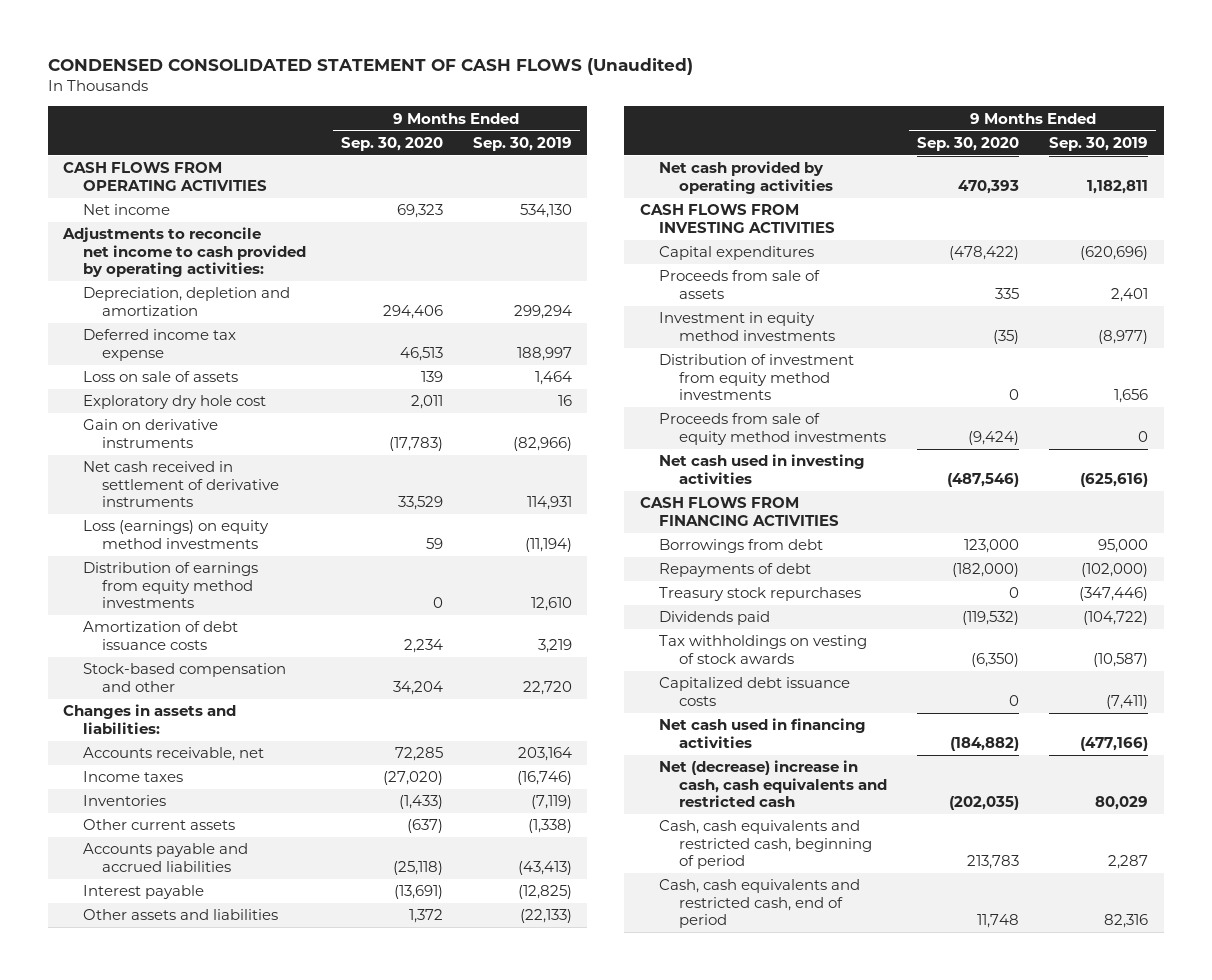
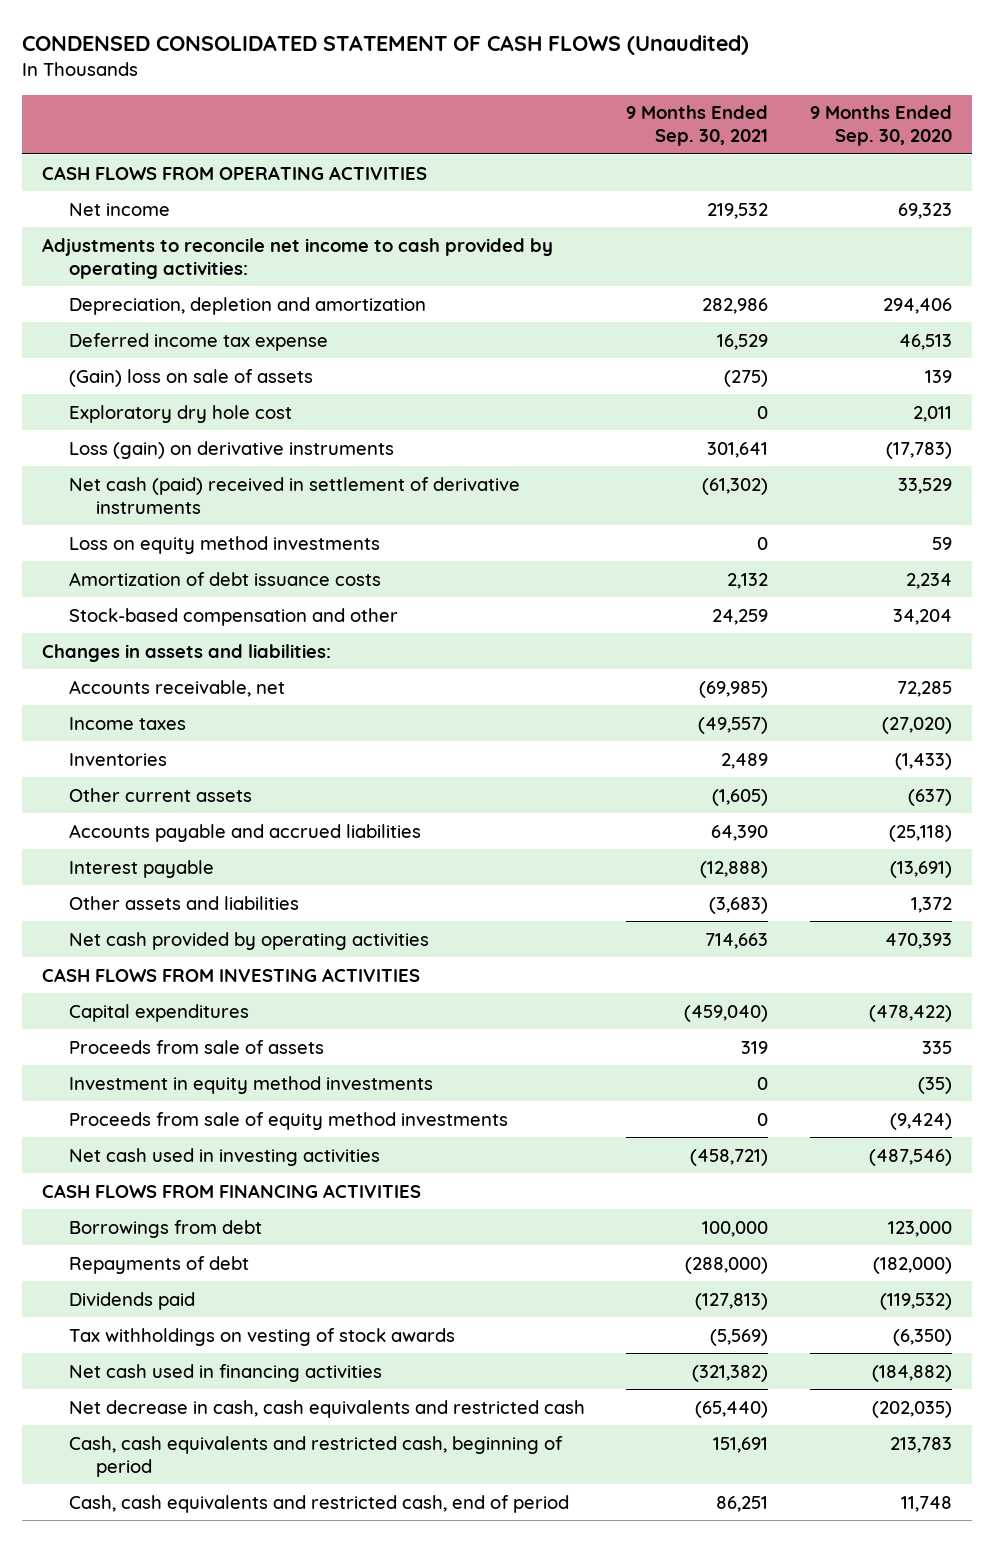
- | 9 Months Ended Sep. 30, 2020 | 9 Months Ended Sep. 30, 2019
+ | 9 Months Ended Sep. 30, 2021 | 9 Months Ended Sep. 30, 2020
- Loss on sale of assets | 139 | 1,464
+ (Gain) loss on sale of assets | (275) | 139
- Gain on derivative instruments | (17,783) | (82,966)
- Net cash received in settlement of derivative instruments | 33,529 | 114,931
- Loss (earnings) on equity method investments | 59 | (11,194)
- Distribution of earnings from equity method investments | 0 | 12,610
+ Loss (gain) on derivative instruments | 301,641 | (17,783)
+ Net cash (paid) received in settlement of derivative instruments | (61,302) | 33,529
+ Loss on equity method investments | 0 | 59
- Distribution of investment from equity method investments | 0 | 1,656
- Treasury stock repurchases | 0 | (347,446)
- Capitalized debt issuance costs | 0 | (7,411)
- Net (decrease) increase in cash, cash equivalents and restricted cash | (202,035) | 80,029
+ Net decrease in cash, cash equivalents and restricted cash | (65,440) | (202,035)

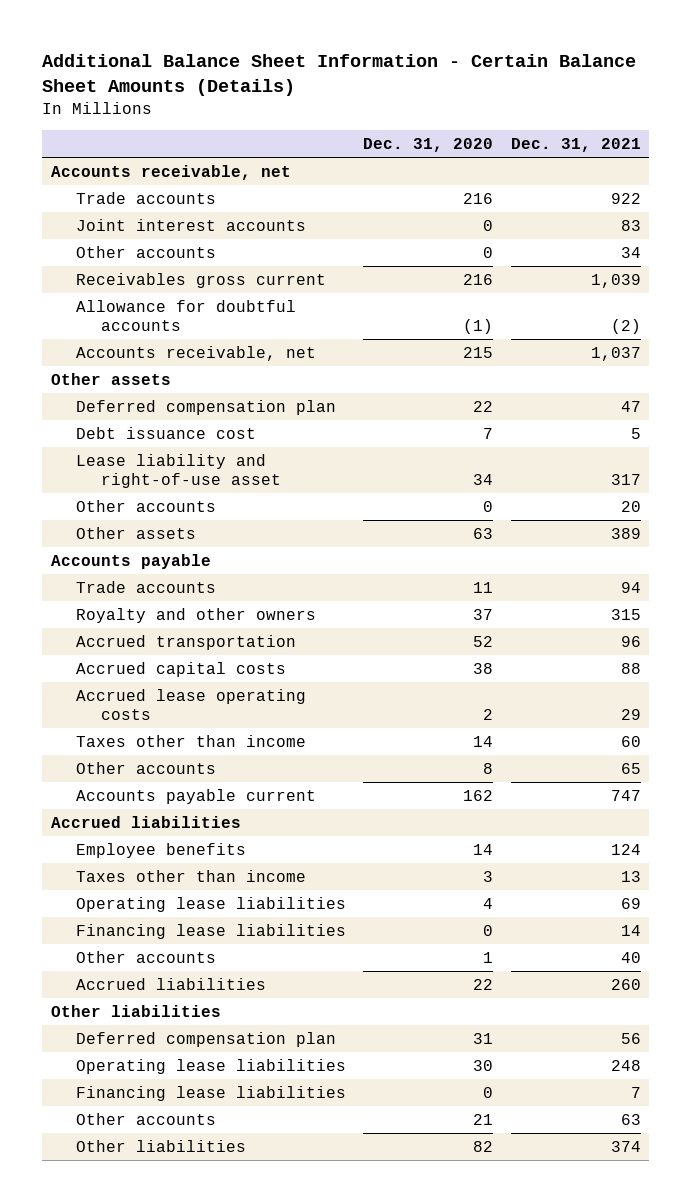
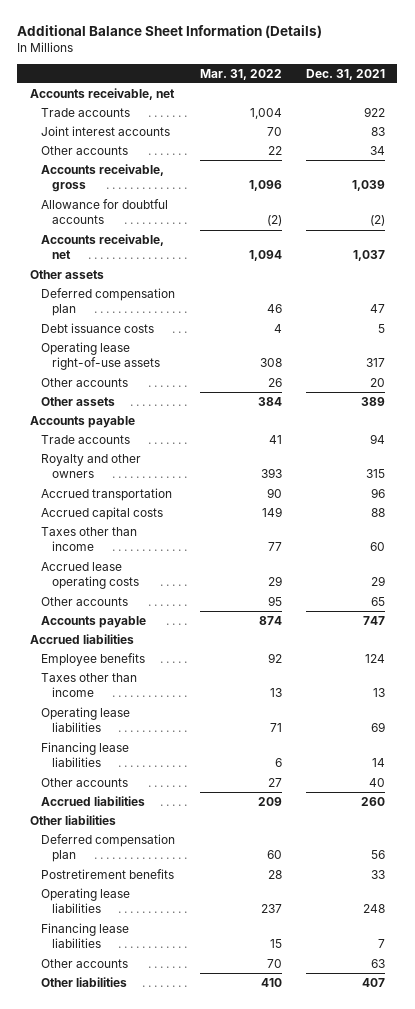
- Additional Balance Sheet Information - Certain Balance Sheet Amounts (Details)
+ Additional Balance Sheet Information (Details)
- | Dec. 31, 2020 | Dec. 31, 2021
+ | Mar. 31, 2022 | Dec. 31, 2021
- Receivables gross current | 216 | 1,039
+ Accounts receivable, gross | 1,096 | 1,039
- Debt issuance cost | 7 | 5
- Lease liability and right-of-use asset | 34 | 317
+ Debt issuance costs | 4 | 5
+ Operating lease right-of-use assets | 308 | 317
moved down: Accrued lease operating costs | 29 | 29
- Accounts payable current | 162 | 747
+ Accounts payable | 874 | 747
+ Postretirement benefits | 28 | 33
- Other liabilities | 82 | 374
+ Other liabilities | 410 | 407

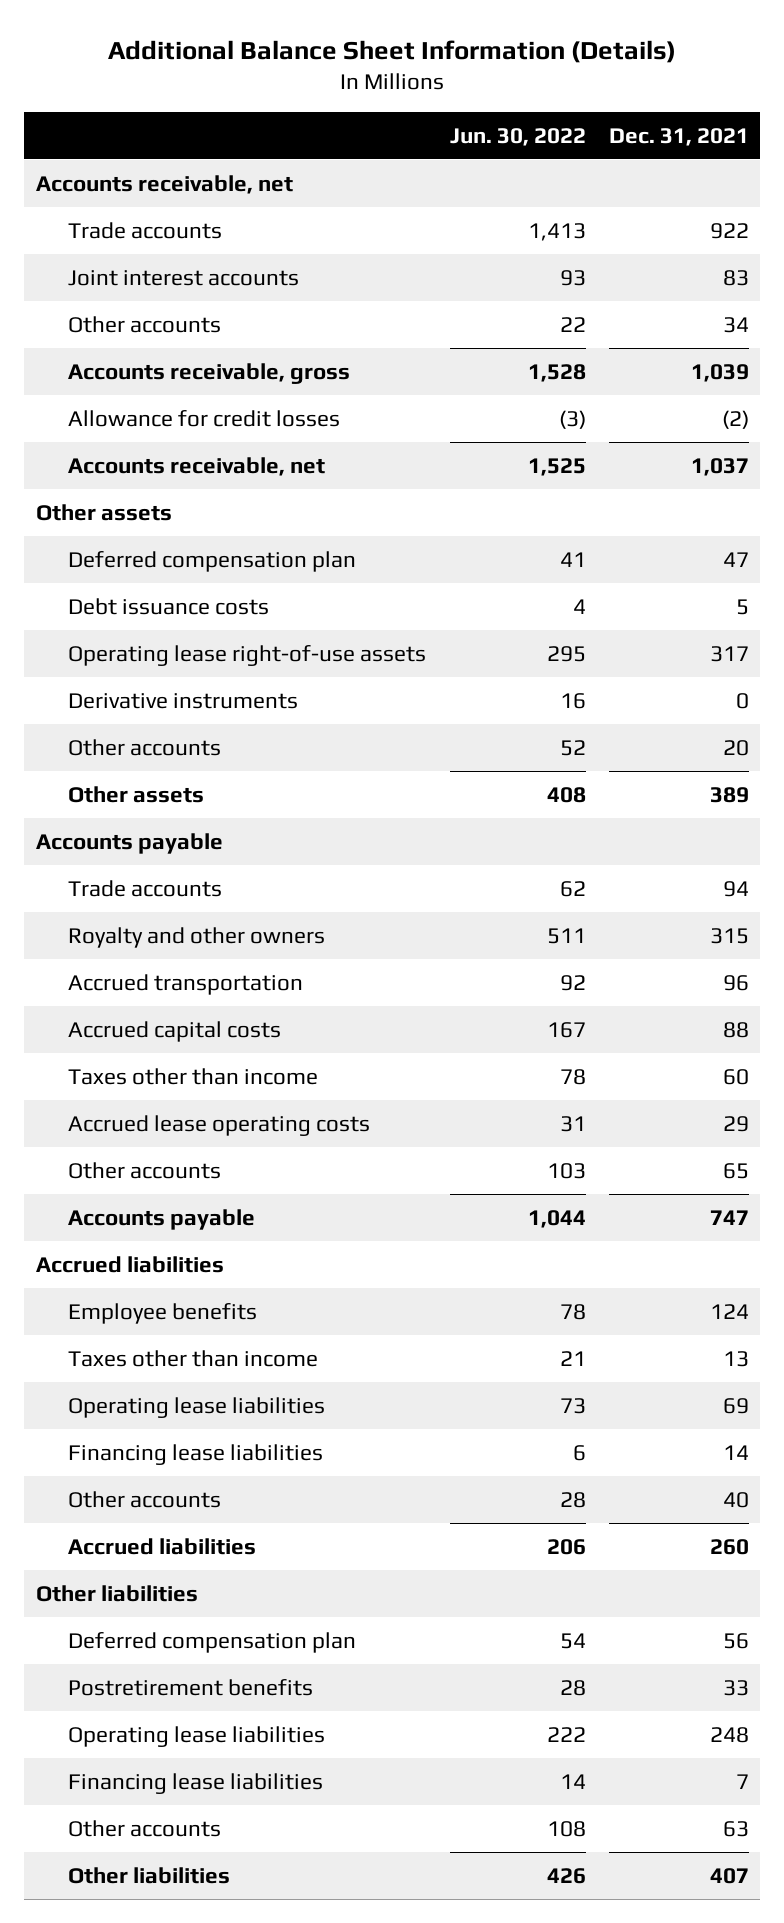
- | Mar. 31, 2022 | Dec. 31, 2021
+ | Jun. 30, 2022 | Dec. 31, 2021
- Allowance for doubtful accounts | (2) | (2)
+ Allowance for credit losses | (3) | (2)
+ Derivative instruments | 16 | 0

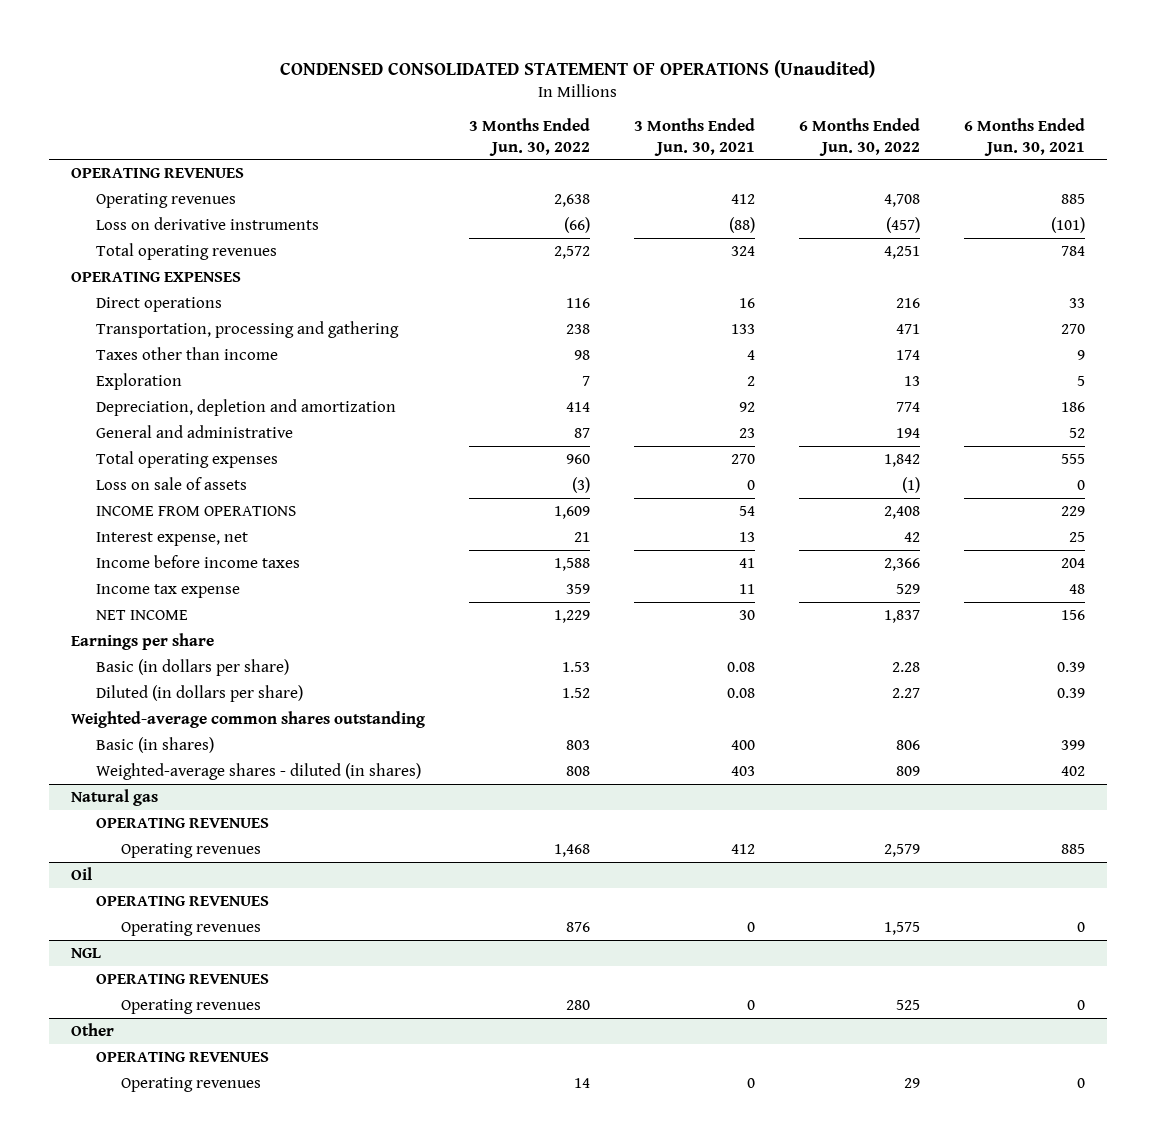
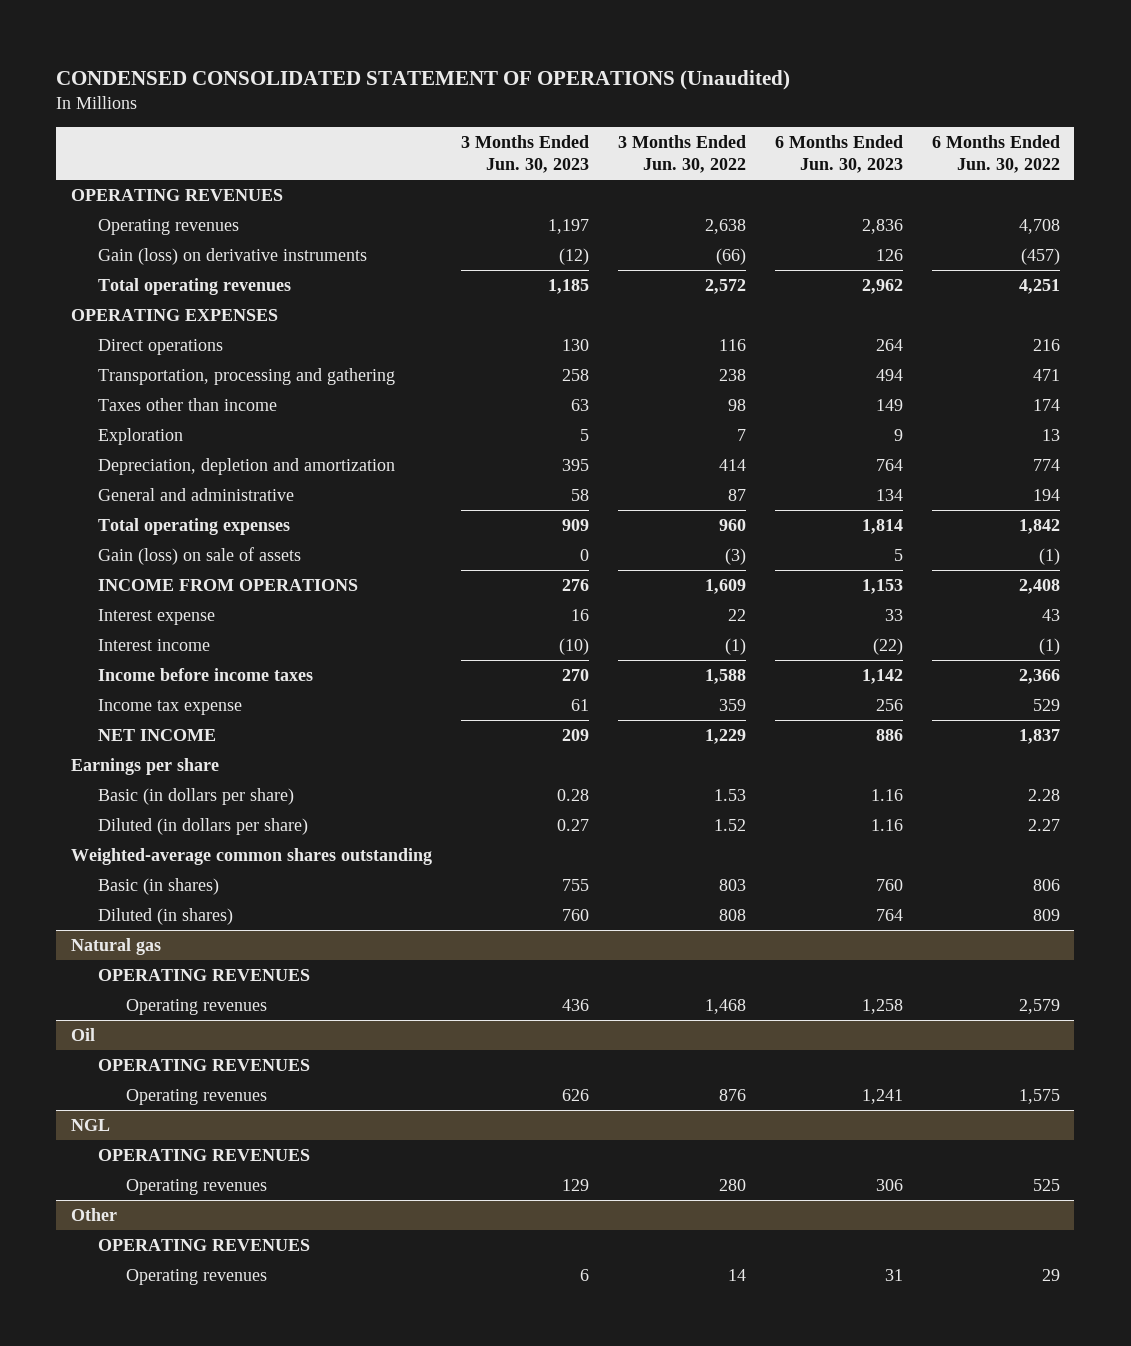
- | 3 Months Ended Jun. 30, 2022 | 3 Months Ended Jun. 30, 2021 | 6 Months Ended Jun. 30, 2022 | 6 Months Ended Jun. 30, 2021
+ | 3 Months Ended Jun. 30, 2023 | 3 Months Ended Jun. 30, 2022 | 6 Months Ended Jun. 30, 2023 | 6 Months Ended Jun. 30, 2022
- Loss on derivative instruments | (66) | (88) | (457) | (101)
+ Gain (loss) on derivative instruments | (12) | (66) | 126 | (457)
- Loss on sale of assets | (3) | 0 | (1) | 0
+ Gain (loss) on sale of assets | 0 | (3) | 5 | (1)
- Interest expense, net | 21 | 13 | 42 | 25
+ Interest expense | 16 | 22 | 33 | 43
+ Interest income | (10) | (1) | (22) | (1)
- Weighted-average shares - diluted (in shares) | 808 | 403 | 809 | 402
+ Diluted (in shares) | 760 | 808 | 764 | 809

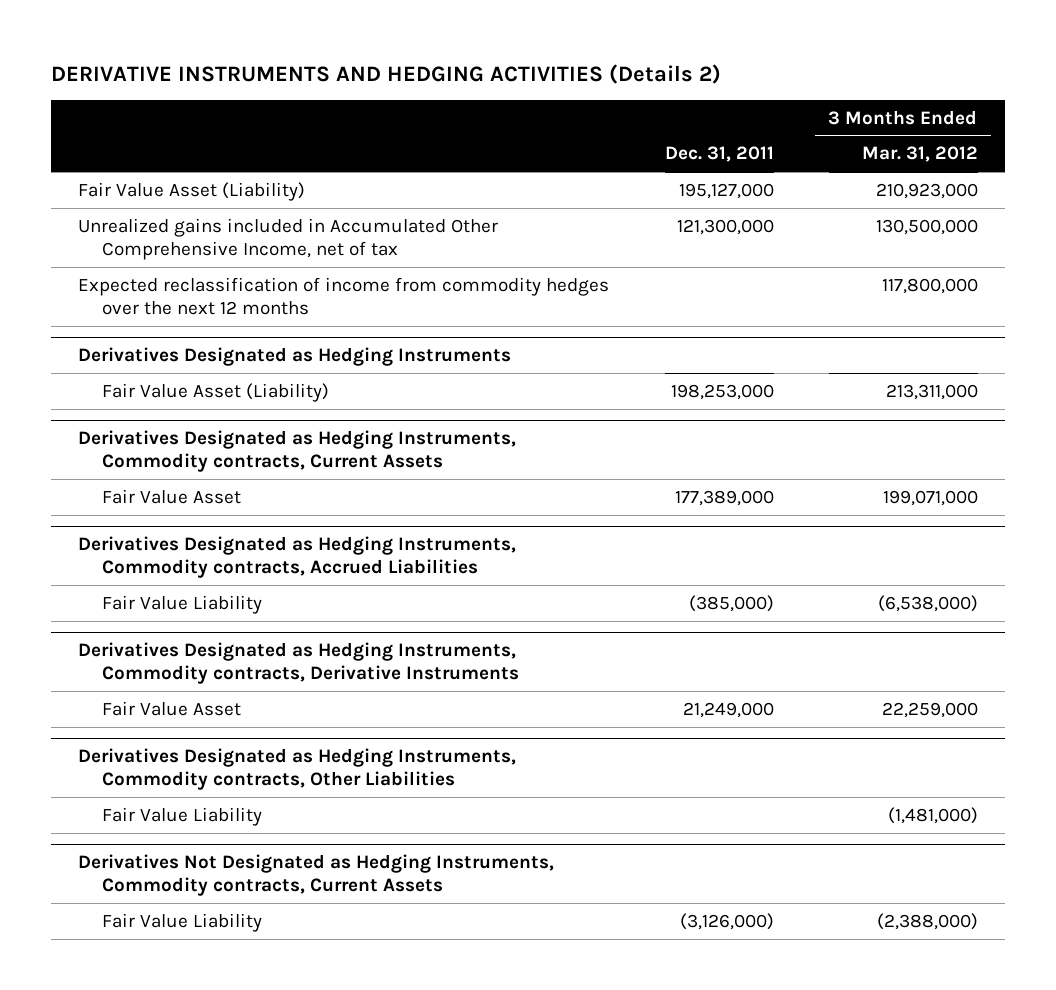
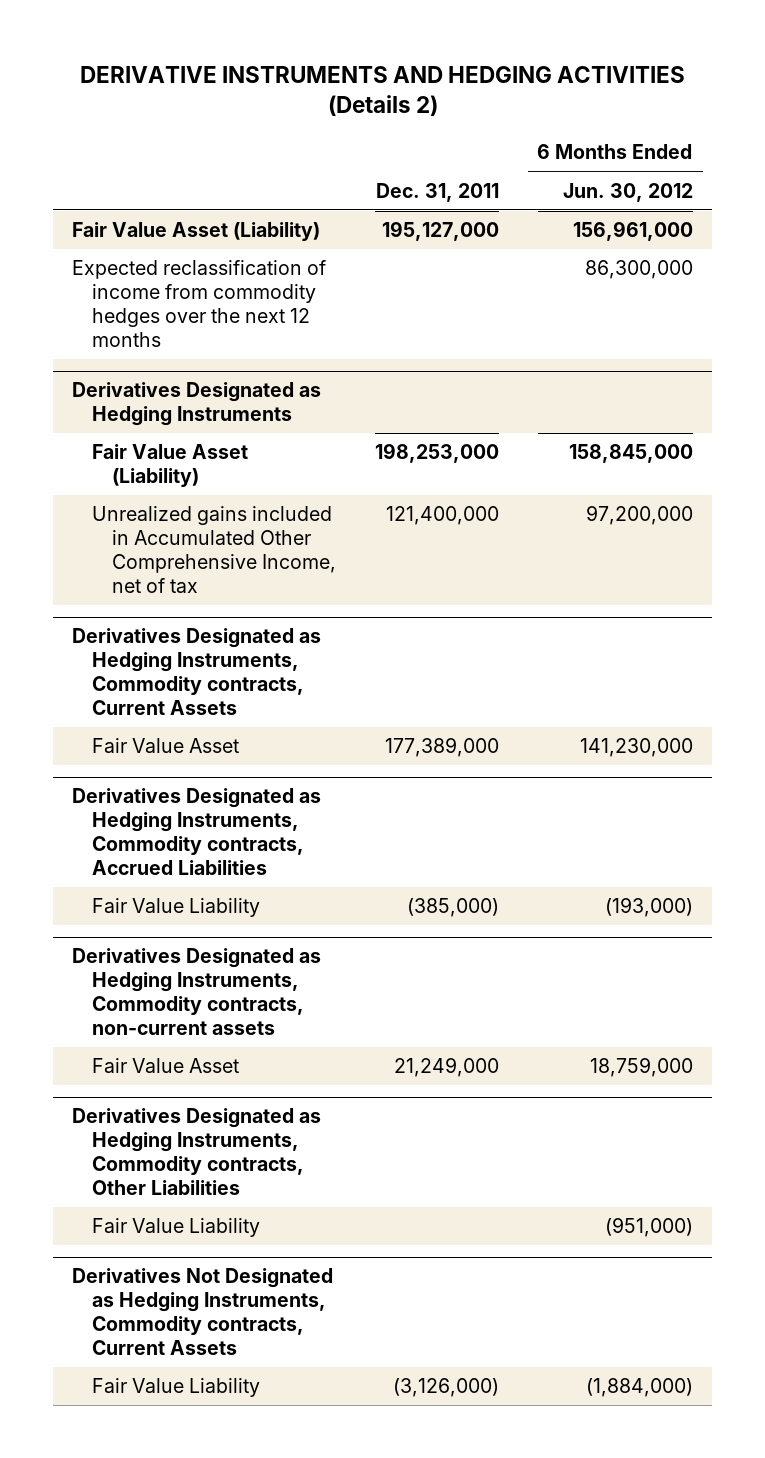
- | Dec. 31, 2011 | 3 Months Ended Mar. 31, 2012
+ | Dec. 31, 2011 | 6 Months Ended Jun. 30, 2012
- Unrealized gains included in Accumulated Other Comprehensive Income, net of tax | 121,300,000 | 130,500,000
@ Derivatives Designated as Hedging Instruments
+ Unrealized gains included in Accumulated Other Comprehensive Income, net of tax | 121,400,000 | 97,200,000
- Derivatives Designated as Hedging Instruments, Commodity contracts, Derivative Instruments
+ Derivatives Designated as Hedging Instruments, Commodity contracts, non-current assets

